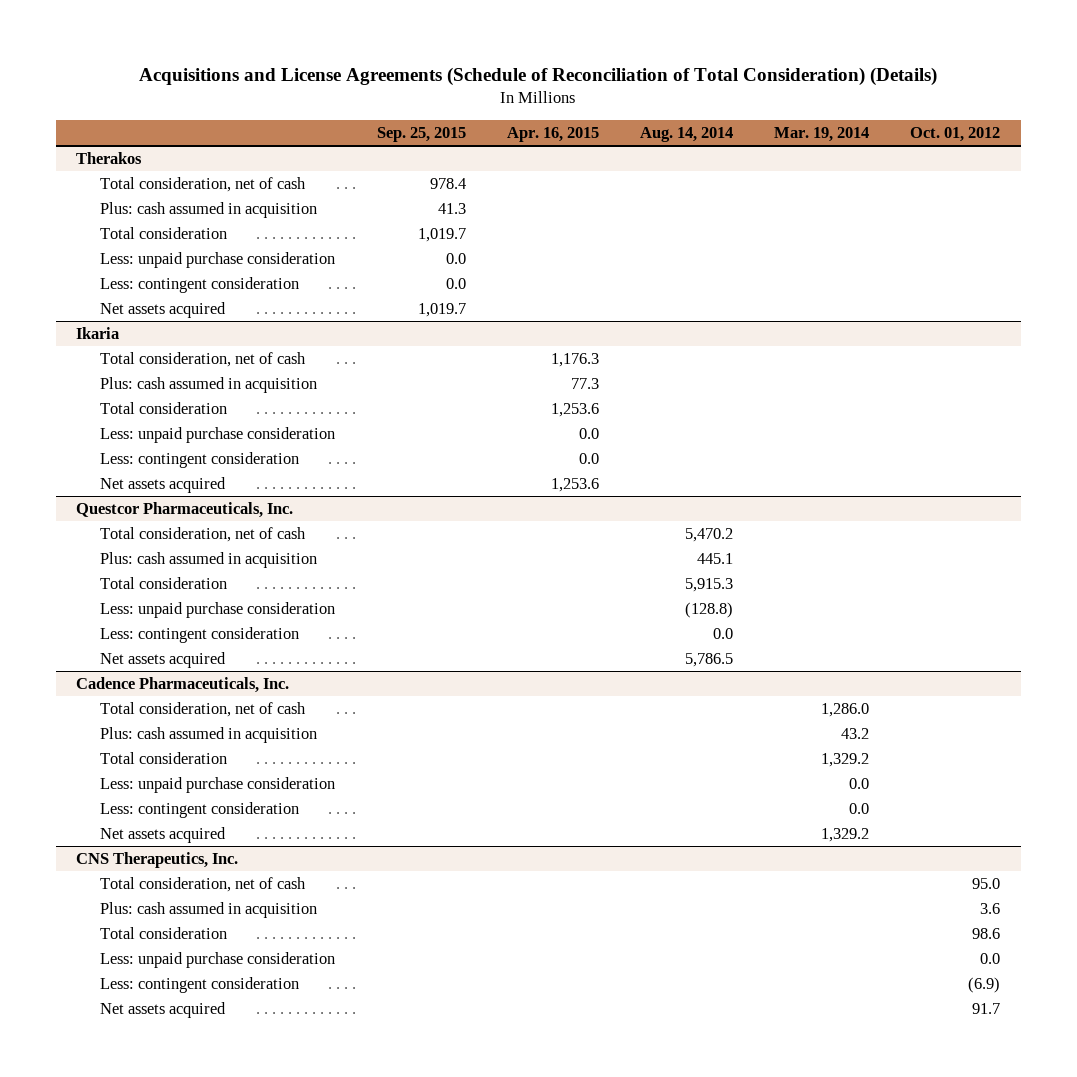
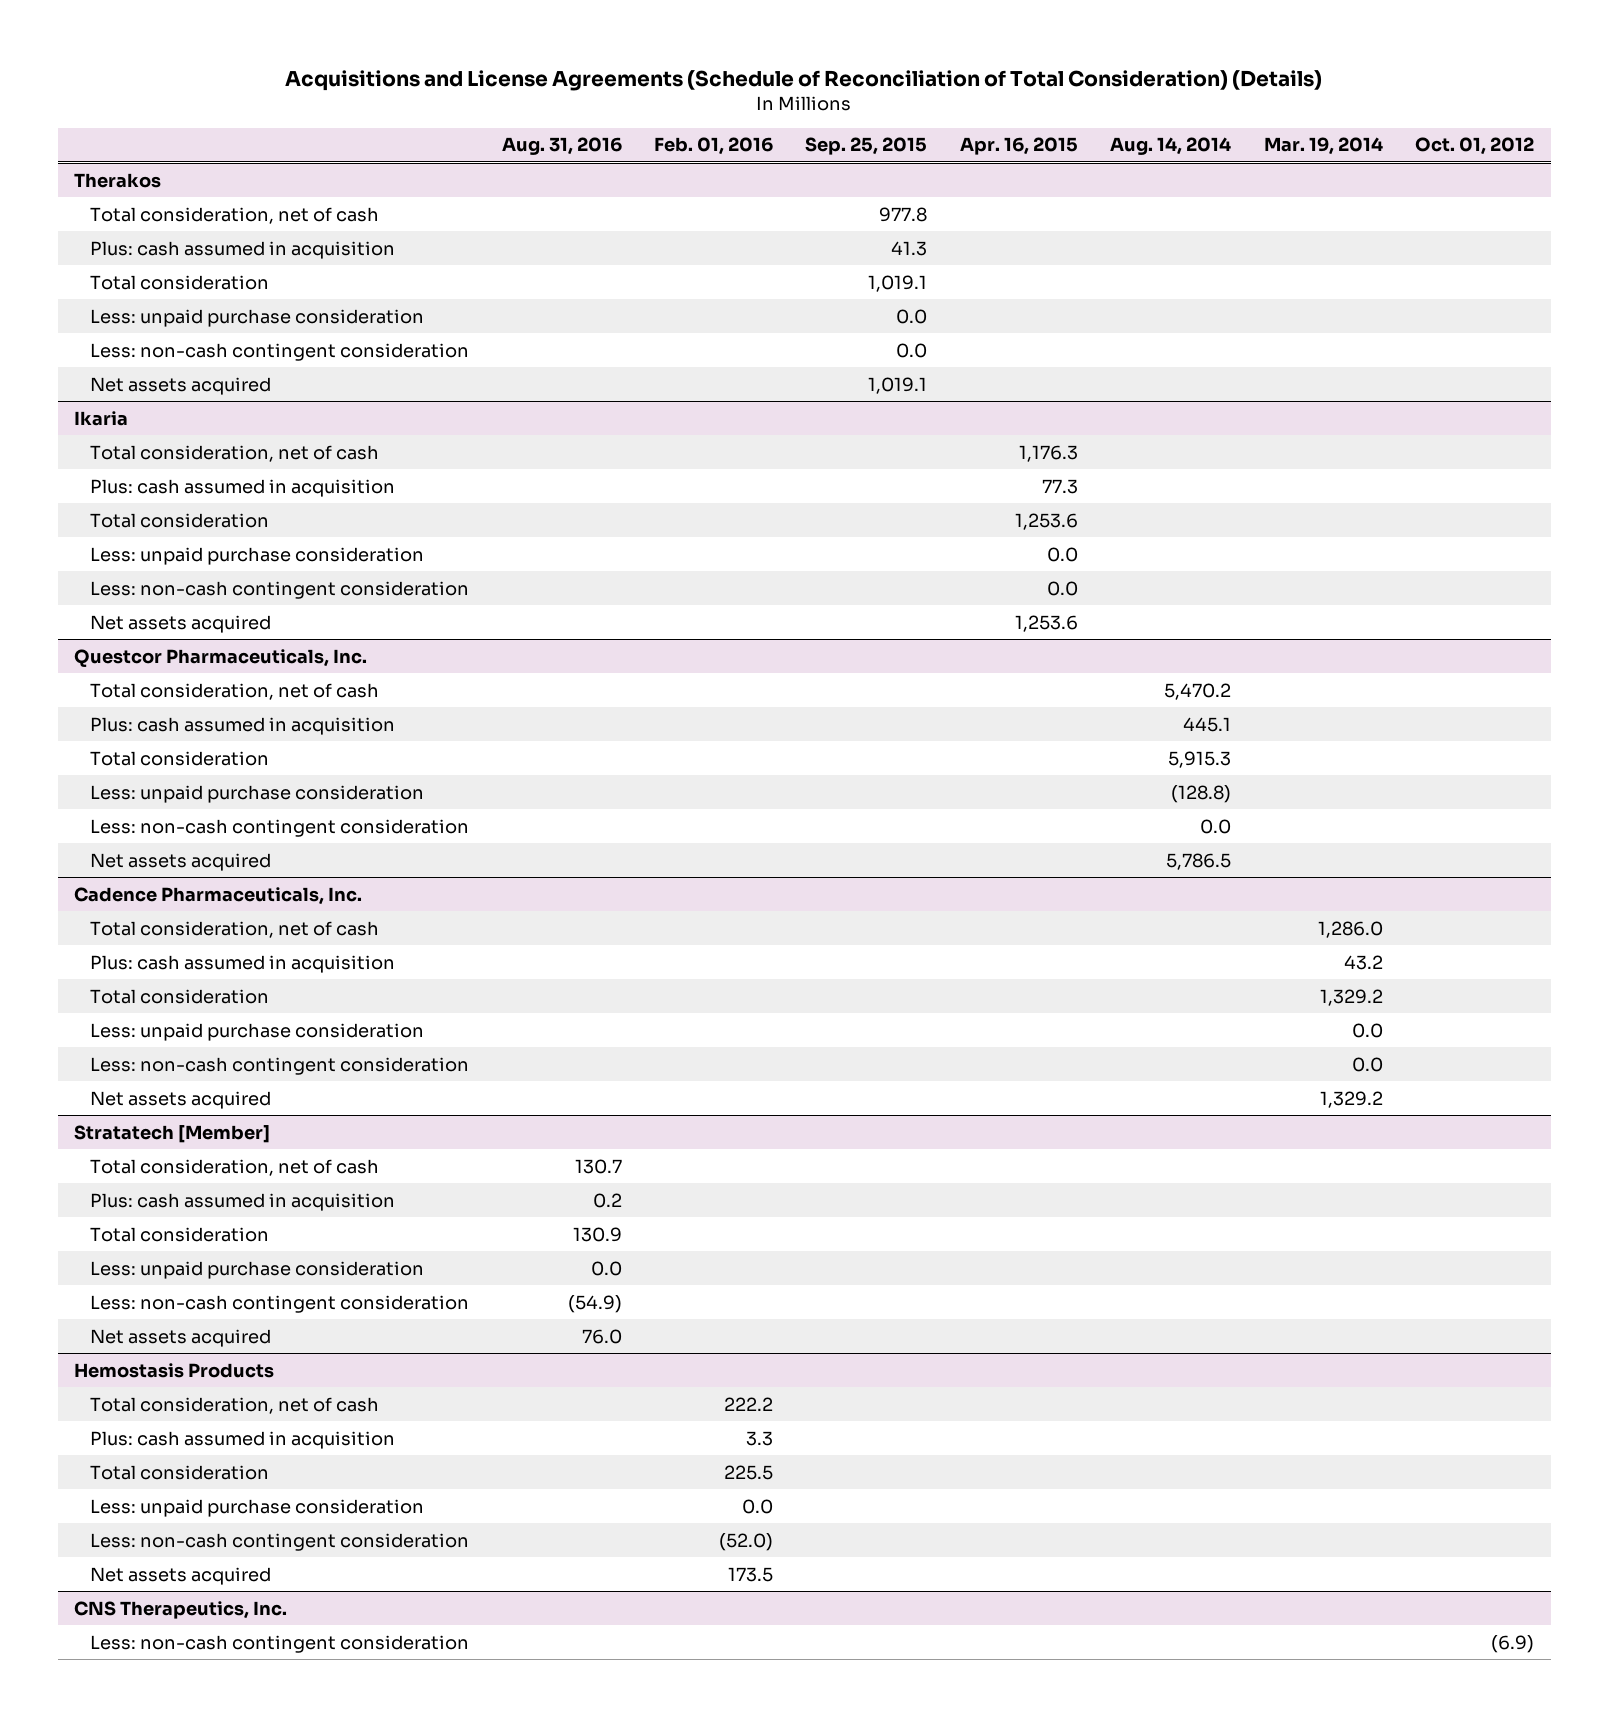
- | Sep. 25, 2015 | Apr. 16, 2015 | Aug. 14, 2014 | Mar. 19, 2014 | Oct. 01, 2012
+ | Aug. 31, 2016 | Feb. 01, 2016 | Sep. 25, 2015 | Apr. 16, 2015 | Aug. 14, 2014 | Mar. 19, 2014 | Oct. 01, 2012
@ Therakos
- Total consideration, net of cash | 978.4 | | | |
+ Total consideration, net of cash | | | 977.8 | | | |
- Total consideration | 1,019.7 | | | |
+ Total consideration | | | 1,019.1 | | | |
- Less: contingent consideration | 0.0 | | | |
- Net assets acquired | 1,019.7 | | | |
+ Less: non-cash contingent consideration | | | 0.0 | | | |
+ Net assets acquired | | | 1,019.1 | | | |
@ Ikaria
- Less: contingent consideration | | 0.0 | | |
+ Less: non-cash contingent consideration | | | | 0.0 | | |
@ Questcor Pharmaceuticals, Inc.
- Less: contingent consideration | | | 0.0 | |
+ Less: non-cash contingent consideration | | | | | 0.0 | |
@ Cadence Pharmaceuticals, Inc.
- Less: contingent consideration | | | | 0.0 |
+ Less: non-cash contingent consideration | | | | | | 0.0 |
+ Stratatech [Member]
+ Total consideration, net of cash | 130.7 | | | | | |
+ Plus: cash assumed in acquisition | 0.2 | | | | | |
+ Total consideration | 130.9 | | | | | |
+ Less: unpaid purchase consideration | 0.0 | | | | | |
+ Less: non-cash contingent consideration | (54.9) | | | | | |
+ Net assets acquired | 76.0 | | | | | |
+ Hemostasis Products
+ Total consideration, net of cash | | 222.2 | | | | |
+ Plus: cash assumed in acquisition | | 3.3 | | | | |
+ Total consideration | | 225.5 | | | | |
+ Less: unpaid purchase consideration | | 0.0 | | | | |
+ Less: non-cash contingent consideration | | (52.0) | | | | |
+ Net assets acquired | | 173.5 | | | | |
@ CNS Therapeutics, Inc.
- Total consideration, net of cash | | | | | 95.0
- Plus: cash assumed in acquisition | | | | | 3.6
- Total consideration | | | | | 98.6
- Less: unpaid purchase consideration | | | | | 0.0
- Less: contingent consideration | | | | | (6.9)
- Net assets acquired | | | | | 91.7
+ Less: non-cash contingent consideration | | | | | | | (6.9)

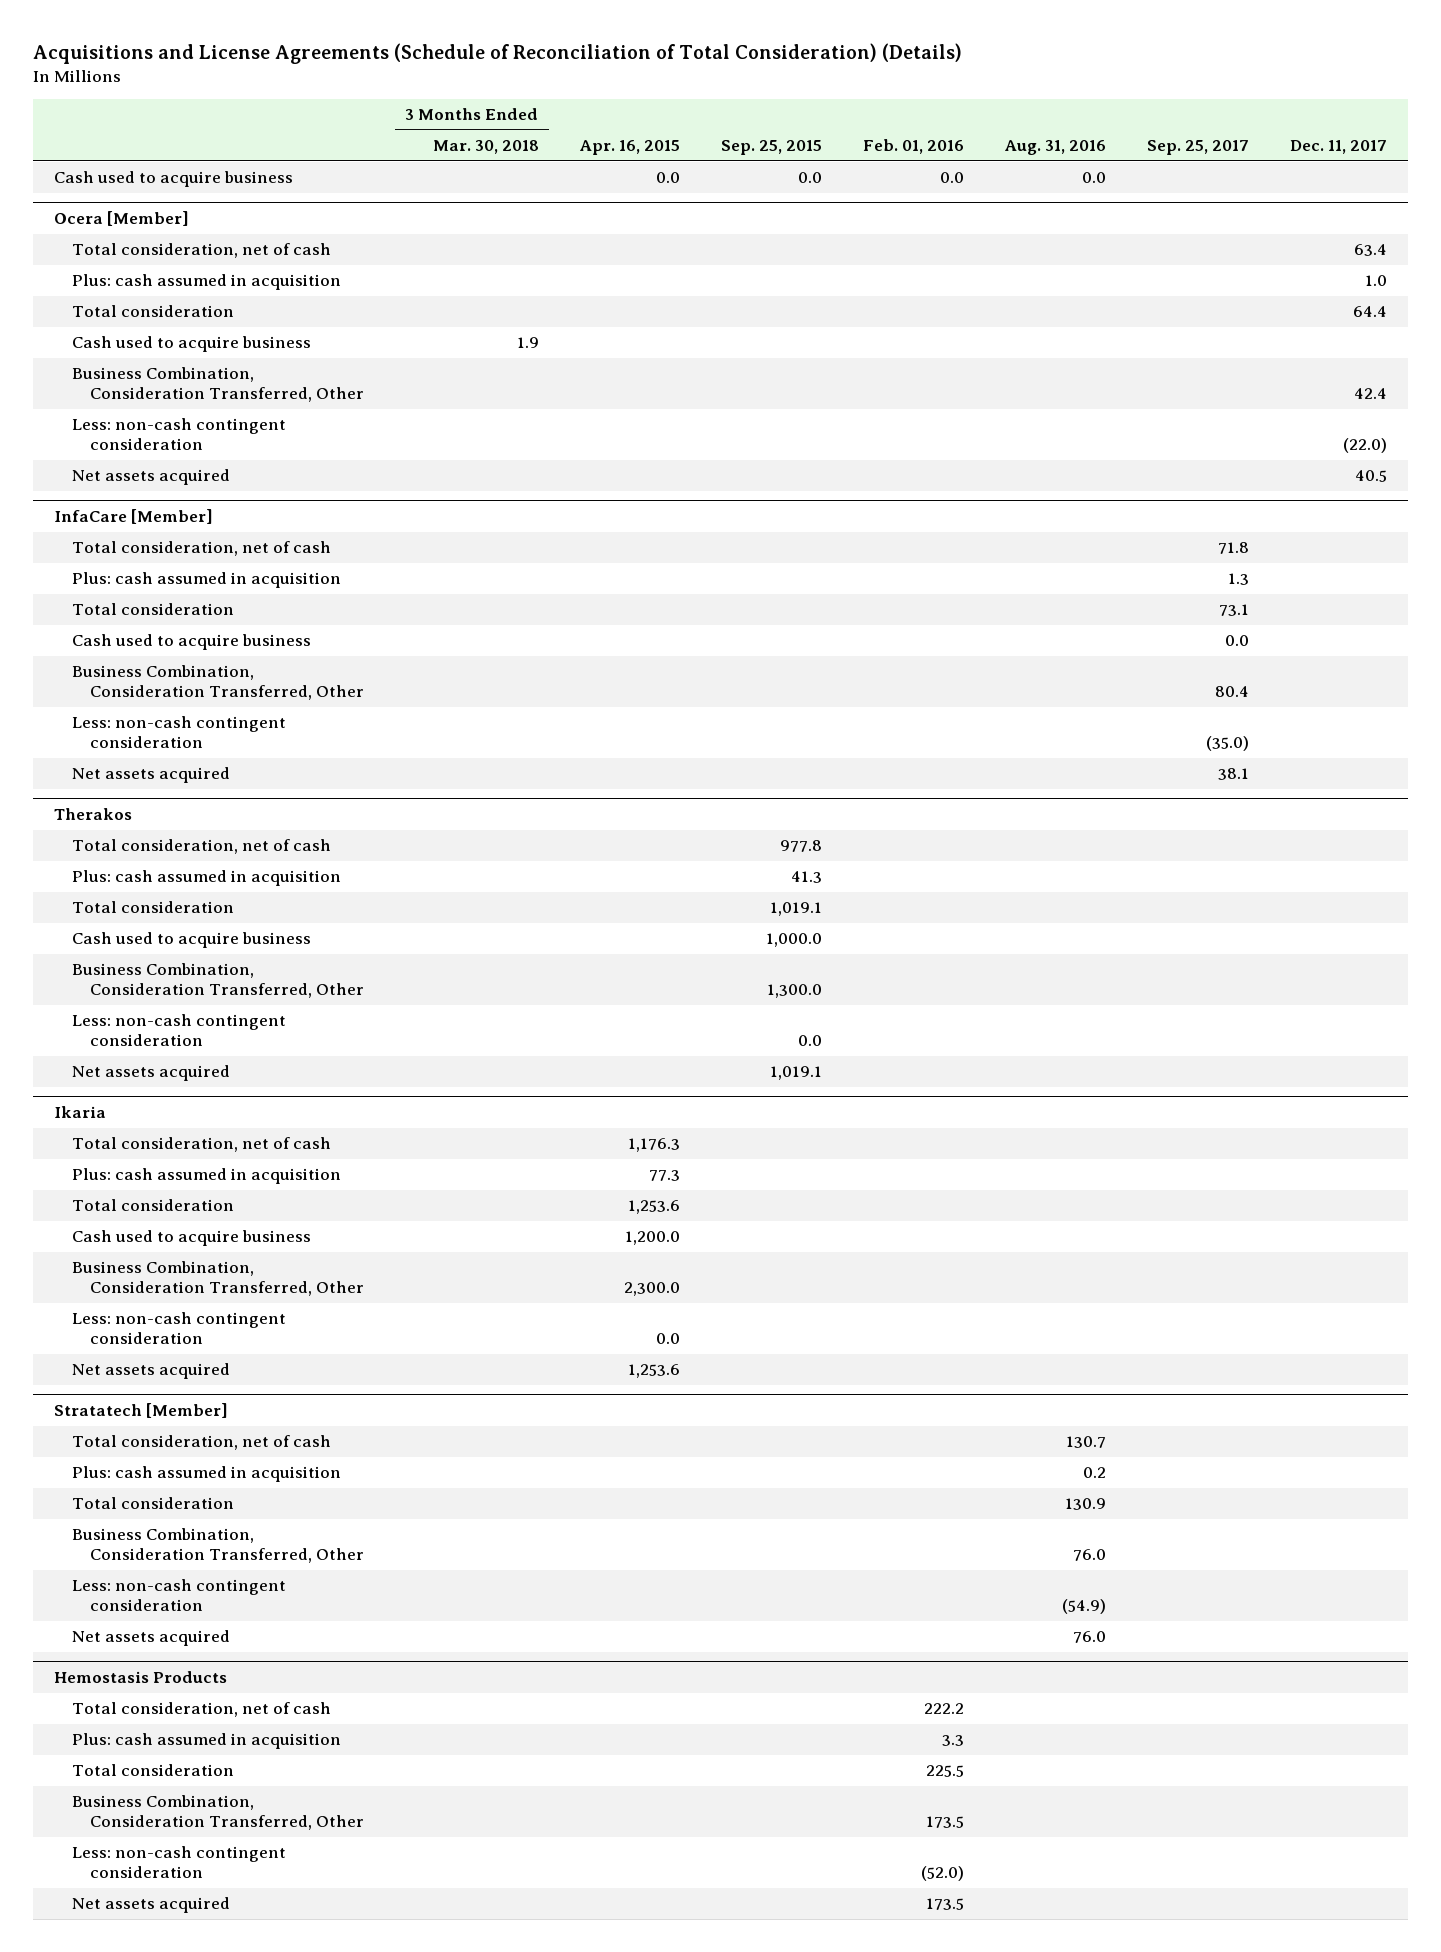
- | Aug. 31, 2016 | Feb. 01, 2016 | Sep. 25, 2015 | Apr. 16, 2015 | Aug. 14, 2014 | Mar. 19, 2014 | Oct. 01, 2012
+ | 3 Months Ended Mar. 30, 2018 | Apr. 16, 2015 | Sep. 25, 2015 | Feb. 01, 2016 | Aug. 31, 2016 | Sep. 25, 2017 | Dec. 11, 2017
+ Cash used to acquire business | | 0.0 | 0.0 | 0.0 | 0.0 | |
+ Ocera [Member]
+ Total consideration, net of cash | | | | | | | 63.4
+ Plus: cash assumed in acquisition | | | | | | | 1.0
+ Total consideration | | | | | | | 64.4
+ Cash used to acquire business | 1.9 | | | | | |
+ Business Combination, Consideration Transferred, Other | | | | | | | 42.4
+ Less: non-cash contingent consideration | | | | | | | (22.0)
+ Net assets acquired | | | | | | | 40.5
+ InfaCare [Member]
+ Total consideration, net of cash | | | | | | 71.8 |
+ Plus: cash assumed in acquisition | | | | | | 1.3 |
+ Total consideration | | | | | | 73.1 |
+ Cash used to acquire business | | | | | | 0.0 |
+ Business Combination, Consideration Transferred, Other | | | | | | 80.4 |
+ Less: non-cash contingent consideration | | | | | | (35.0) |
+ Net assets acquired | | | | | | 38.1 |
@ Therakos
- Less: unpaid purchase consideration | | | 0.0 | | | |
+ Cash used to acquire business | | | 1,000.0 | | | |
+ Business Combination, Consideration Transferred, Other | | | 1,300.0 | | | |
@ Ikaria
- Less: unpaid purchase consideration | | | | 0.0 | | |
+ Cash used to acquire business | | 1,200.0 | | | | |
+ Business Combination, Consideration Transferred, Other | | 2,300.0 | | | | |
- Questcor Pharmaceuticals, Inc.
- Total consideration, net of cash | | | | | 5,470.2 | |
- Plus: cash assumed in acquisition | | | | | 445.1 | |
- Total consideration | | | | | 5,915.3 | |
- Less: unpaid purchase consideration | | | | | (128.8) | |
- Less: non-cash contingent consideration | | | | | 0.0 | |
- Net assets acquired | | | | | 5,786.5 | |
- Cadence Pharmaceuticals, Inc.
- Total consideration, net of cash | | | | | | 1,286.0 |
- Plus: cash assumed in acquisition | | | | | | 43.2 |
- Total consideration | | | | | | 1,329.2 |
- Less: unpaid purchase consideration | | | | | | 0.0 |
- Less: non-cash contingent consideration | | | | | | 0.0 |
- Net assets acquired | | | | | | 1,329.2 |
@ Stratatech [Member]
- Less: unpaid purchase consideration | 0.0 | | | | | |
+ Business Combination, Consideration Transferred, Other | | | | | 76.0 | |
@ Hemostasis Products
- Less: unpaid purchase consideration | | 0.0 | | | | |
+ Business Combination, Consideration Transferred, Other | | | | 173.5 | | |
- CNS Therapeutics, Inc.
- Less: non-cash contingent consideration | | | | | | | (6.9)

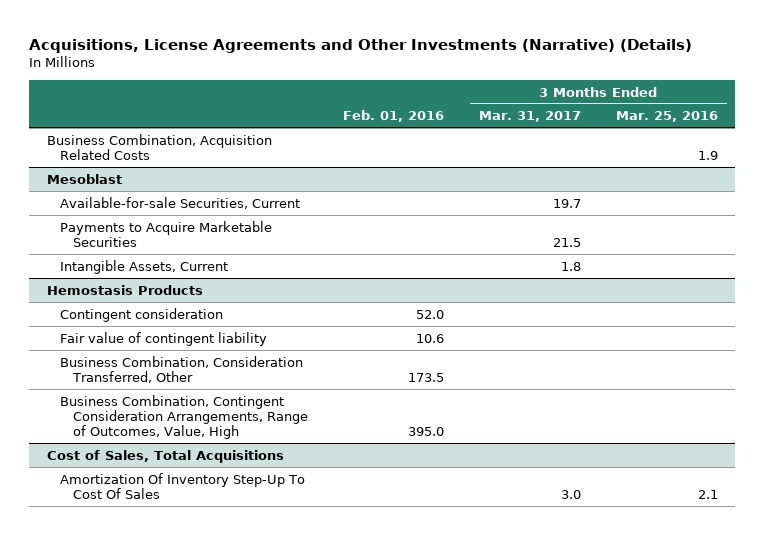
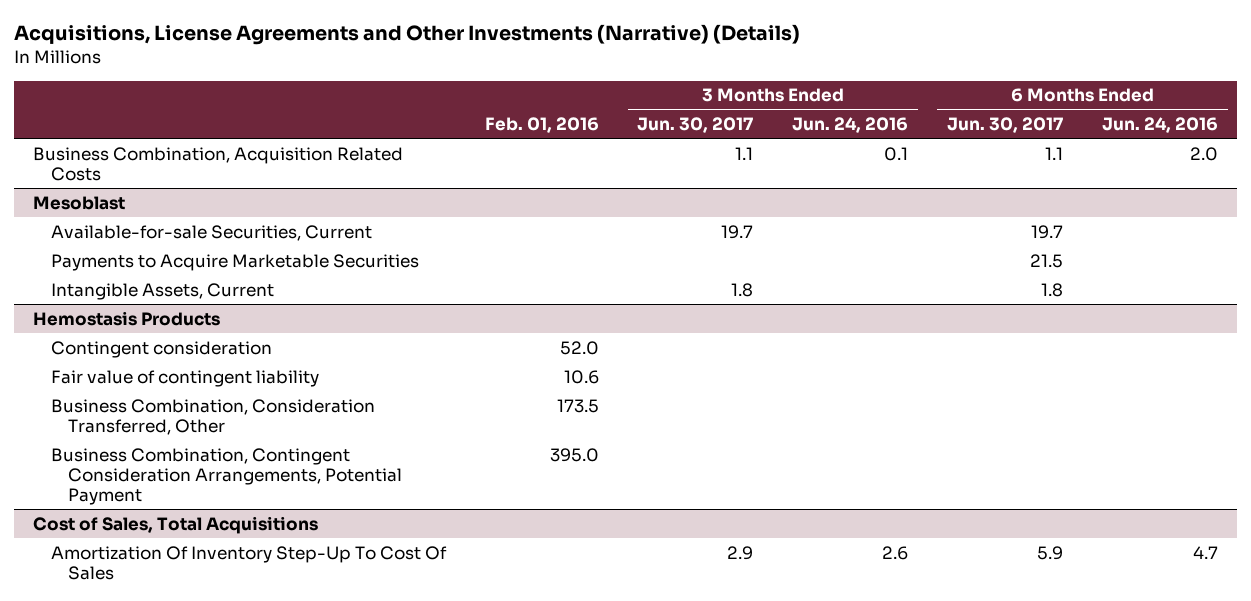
- | Feb. 01, 2016 | 3 Months Ended Mar. 31, 2017 | 3 Months Ended Mar. 25, 2016
+ | Feb. 01, 2016 | 3 Months Ended Jun. 30, 2017 | 3 Months Ended Jun. 24, 2016 | 6 Months Ended Jun. 30, 2017 | 6 Months Ended Jun. 24, 2016
@ Hemostasis Products
- Business Combination, Contingent Consideration Arrangements, Range of Outcomes, Value, High | 395.0 | |
+ Business Combination, Contingent Consideration Arrangements, Potential Payment | 395.0 | | | |

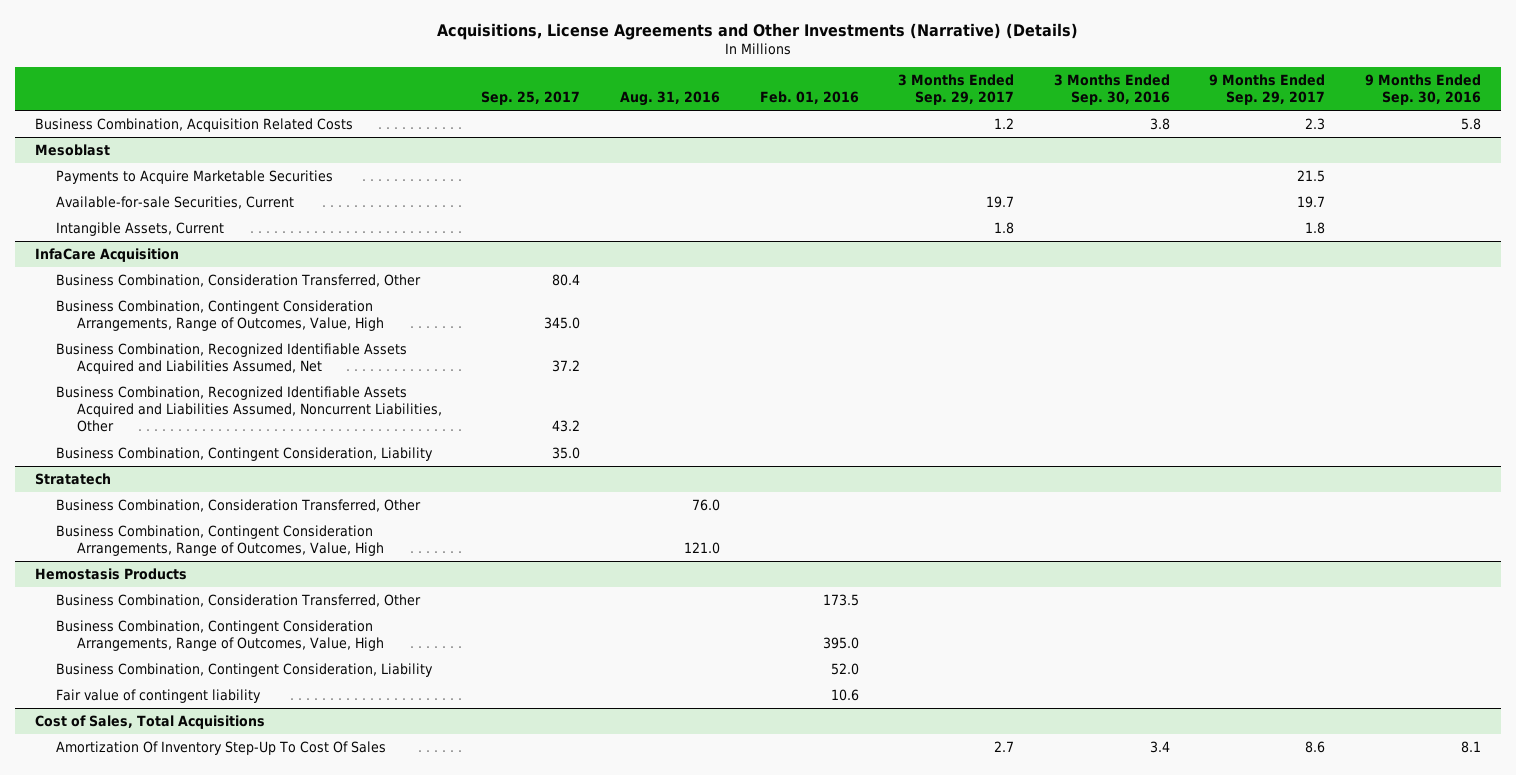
- | Feb. 01, 2016 | 3 Months Ended Jun. 30, 2017 | 3 Months Ended Jun. 24, 2016 | 6 Months Ended Jun. 30, 2017 | 6 Months Ended Jun. 24, 2016
+ | Sep. 25, 2017 | Aug. 31, 2016 | Feb. 01, 2016 | 3 Months Ended Sep. 29, 2017 | 3 Months Ended Sep. 30, 2016 | 9 Months Ended Sep. 29, 2017 | 9 Months Ended Sep. 30, 2016
@ Mesoblast
moved down: Available-for-sale Securities, Current | | | | 19.7 | | 19.7 |
+ InfaCare Acquisition
+ Business Combination, Consideration Transferred, Other | 80.4 | | | | | |
+ Business Combination, Contingent Consideration Arrangements, Range of Outcomes, Value, High | 345.0 | | | | | |
+ Business Combination, Recognized Identifiable Assets Acquired and Liabilities Assumed, Net | 37.2 | | | | | |
+ Business Combination, Recognized Identifiable Assets Acquired and Liabilities Assumed, Noncurrent Liabilities, Other | 43.2 | | | | | |
+ Business Combination, Contingent Consideration, Liability | 35.0 | | | | | |
+ Stratatech
+ Business Combination, Consideration Transferred, Other | | 76.0 | | | | |
+ Business Combination, Contingent Consideration Arrangements, Range of Outcomes, Value, High | | 121.0 | | | | |
@ Hemostasis Products
- Contingent consideration | 52.0 | | | |
- Business Combination, Contingent Consideration Arrangements, Potential Payment | 395.0 | | | |
+ Business Combination, Contingent Consideration Arrangements, Range of Outcomes, Value, High | | | 395.0 | | | |
+ Business Combination, Contingent Consideration, Liability | | | 52.0 | | | |
moved down: Fair value of contingent liability | | | 10.6 | | | |

